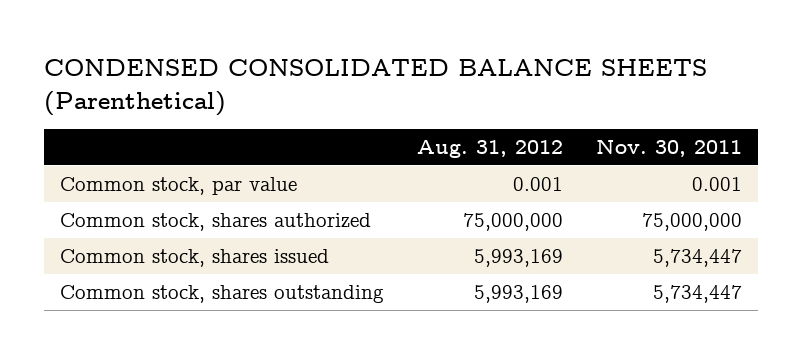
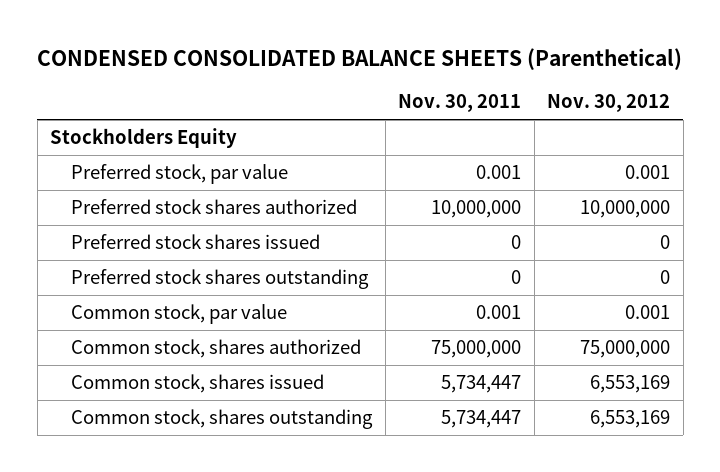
- | Aug. 31, 2012 | Nov. 30, 2011
+ | Nov. 30, 2011 | Nov. 30, 2012
+ Stockholders Equity
+ Preferred stock, par value | 0.001 | 0.001
+ Preferred stock shares authorized | 10,000,000 | 10,000,000
+ Preferred stock shares issued | 0 | 0
+ Preferred stock shares outstanding | 0 | 0

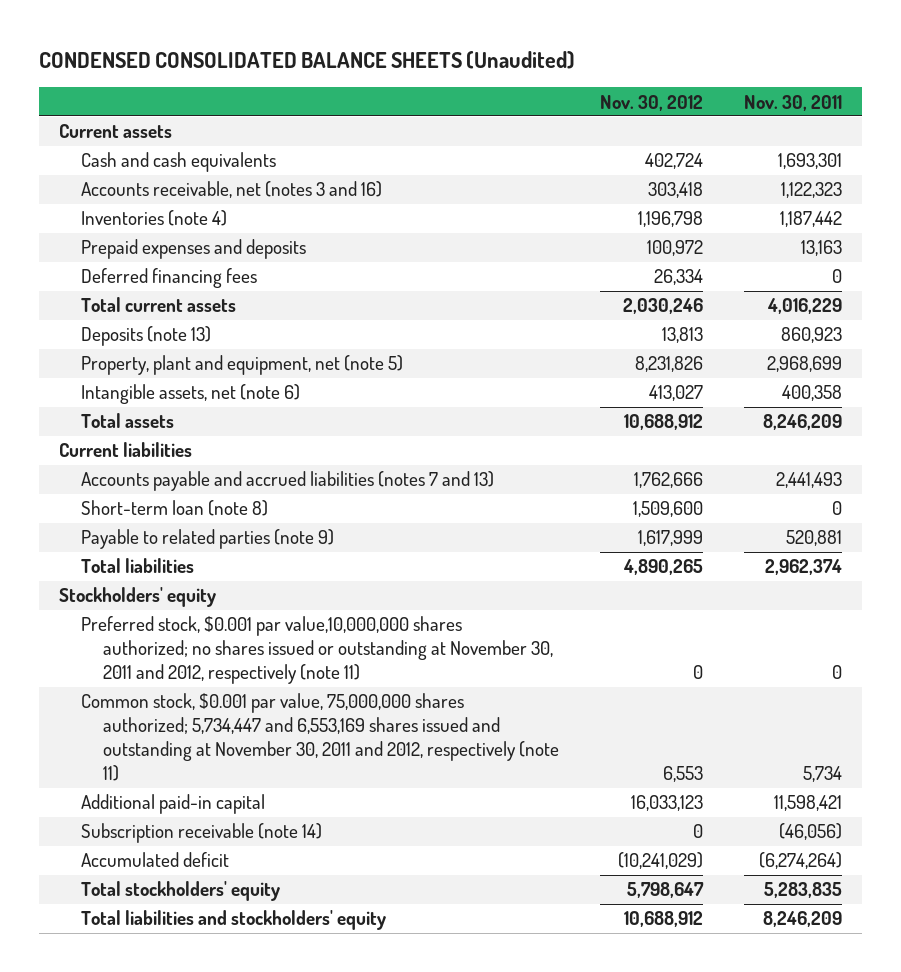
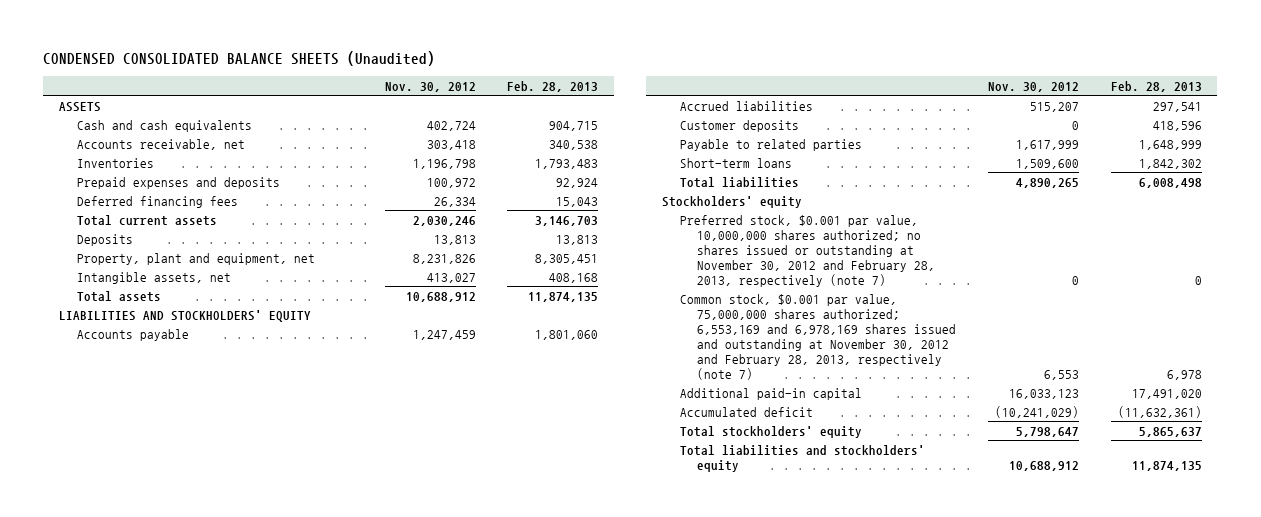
- | Nov. 30, 2012 | Nov. 30, 2011
+ | Nov. 30, 2012 | Feb. 28, 2013
- Current assets
+ ASSETS
- Accounts receivable, net (notes 3 and 16) | 303,418 | 1,122,323
- Inventories (note 4) | 1,196,798 | 1,187,442
+ Accounts receivable, net | 303,418 | 340,538
+ Inventories | 1,196,798 | 1,793,483
- Deposits (note 13) | 13,813 | 860,923
- Property, plant and equipment, net (note 5) | 8,231,826 | 2,968,699
- Intangible assets, net (note 6) | 413,027 | 400,358
+ Deposits | 13,813 | 13,813
+ Property, plant and equipment, net | 8,231,826 | 8,305,451
+ Intangible assets, net | 413,027 | 408,168
- Current liabilities
- Accounts payable and accrued liabilities (notes 7 and 13) | 1,762,666 | 2,441,493
- Short-term loan (note 8) | 1,509,600 | 0
- Payable to related parties (note 9) | 1,617,999 | 520,881
+ LIABILITIES AND STOCKHOLDERS' EQUITY
+ Accounts payable | 1,247,459 | 1,801,060
+ Accrued liabilities | 515,207 | 297,541
+ Customer deposits | 0 | 418,596
+ Payable to related parties | 1,617,999 | 1,648,999
+ Short-term loans | 1,509,600 | 1,842,302
- Preferred stock, $0.001 par value,10,000,000 shares authorized; no shares issued or outstanding at November 30, 2011 and 2012, respectively (note 11) | 0 | 0
- Common stock, $0.001 par value, 75,000,000 shares authorized; 5,734,447 and 6,553,169 shares issued and outstanding at November 30, 2011 and 2012, respectively (note 11) | 6,553 | 5,734
+ Preferred stock, $0.001 par value, 10,000,000 shares authorized; no shares issued or outstanding at November 30, 2012 and February 28, 2013, respectively (note 7) | 0 | 0
+ Common stock, $0.001 par value, 75,000,000 shares authorized; 6,553,169 and 6,978,169 shares issued and outstanding at November 30, 2012 and February 28, 2013, respectively (note 7) | 6,553 | 6,978
- Subscription receivable (note 14) | 0 | (46,056)

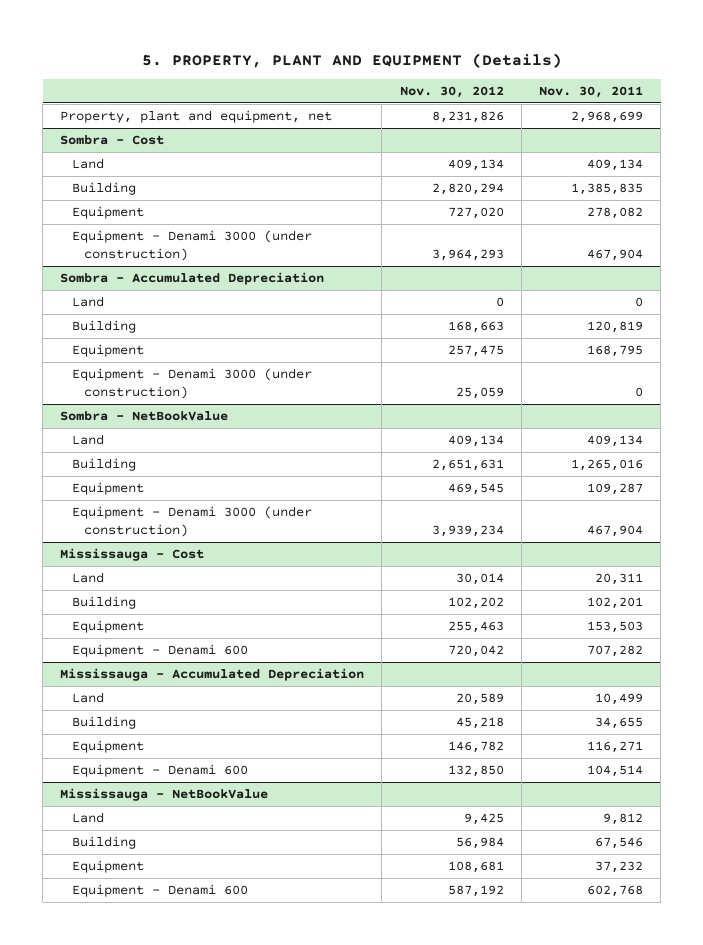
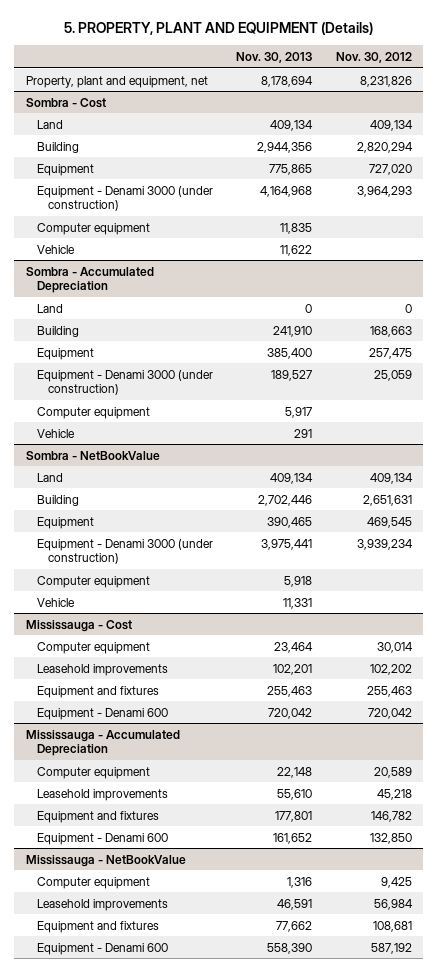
- | Nov. 30, 2012 | Nov. 30, 2011
+ | Nov. 30, 2013 | Nov. 30, 2012
@ Sombra - Cost
+ Computer equipment | 11,835 |
+ Vehicle | 11,622 |
@ Sombra - Accumulated Depreciation
+ Computer equipment | 5,917 |
+ Vehicle | 291 |
@ Sombra - NetBookValue
+ Computer equipment | 5,918 |
+ Vehicle | 11,331 |
@ Mississauga - Cost
- Land | 30,014 | 20,311
- Building | 102,202 | 102,201
- Equipment | 255,463 | 153,503
+ Computer equipment | 23,464 | 30,014
+ Leasehold improvements | 102,201 | 102,202
+ Equipment and fixtures | 255,463 | 255,463
@ Mississauga - Accumulated Depreciation
- Land | 20,589 | 10,499
- Building | 45,218 | 34,655
- Equipment | 146,782 | 116,271
+ Computer equipment | 22,148 | 20,589
+ Leasehold improvements | 55,610 | 45,218
+ Equipment and fixtures | 177,801 | 146,782
@ Mississauga - NetBookValue
- Land | 9,425 | 9,812
- Building | 56,984 | 67,546
- Equipment | 108,681 | 37,232
+ Computer equipment | 1,316 | 9,425
+ Leasehold improvements | 46,591 | 56,984
+ Equipment and fixtures | 77,662 | 108,681

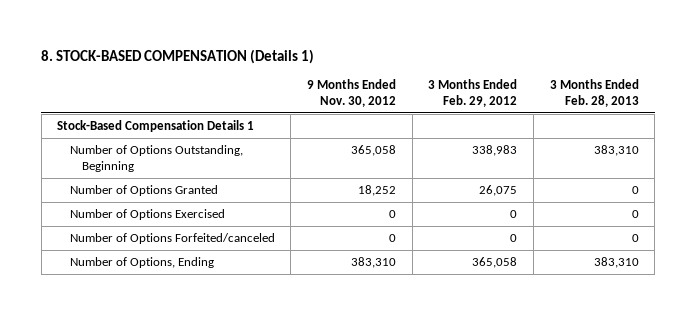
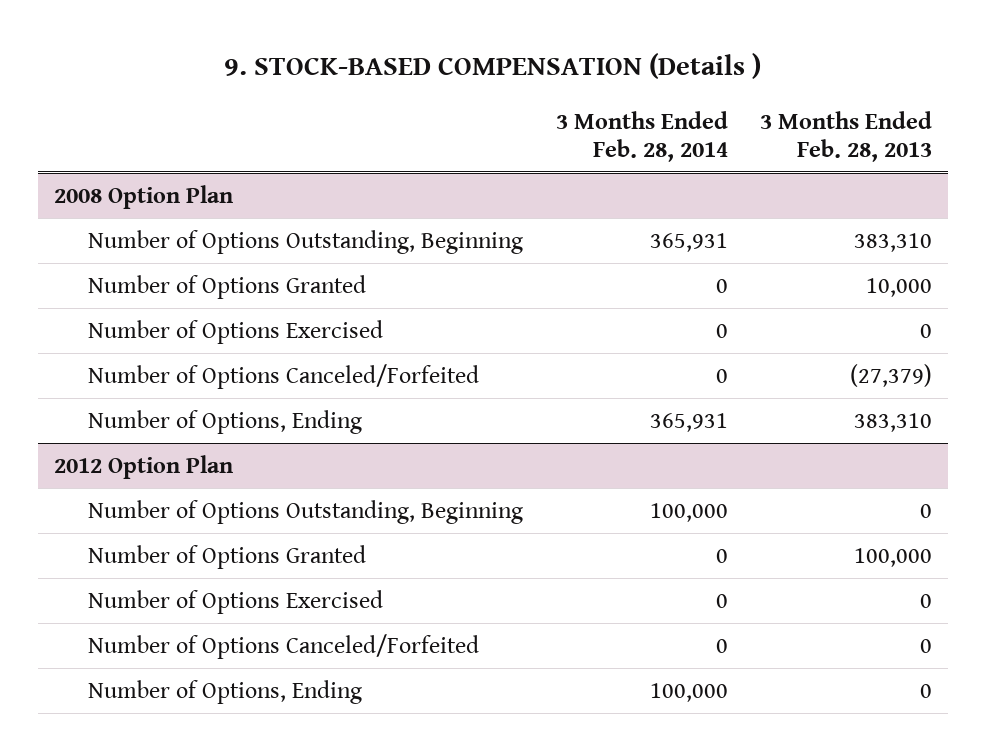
- 8. STOCK-BASED COMPENSATION (Details 1)
+ 9. STOCK-BASED COMPENSATION (Details )
- | 9 Months Ended Nov. 30, 2012 | 3 Months Ended Feb. 29, 2012 | 3 Months Ended Feb. 28, 2013
+ | 3 Months Ended Feb. 28, 2014 | 3 Months Ended Feb. 28, 2013
- Stock-Based Compensation Details 1
+ 2008 Option Plan
- Number of Options Granted | 18,252 | 26,075 | 0
+ Number of Options Granted | 0 | 10,000
- Number of Options Forfeited/canceled | 0 | 0 | 0
+ Number of Options Canceled/Forfeited | 0 | (27,379)
+ 2012 Option Plan
+ Number of Options Outstanding, Beginning | 100,000 | 0
+ Number of Options Granted | 0 | 100,000
+ Number of Options Exercised | 0 | 0
+ Number of Options Canceled/Forfeited | 0 | 0
+ Number of Options, Ending | 100,000 | 0

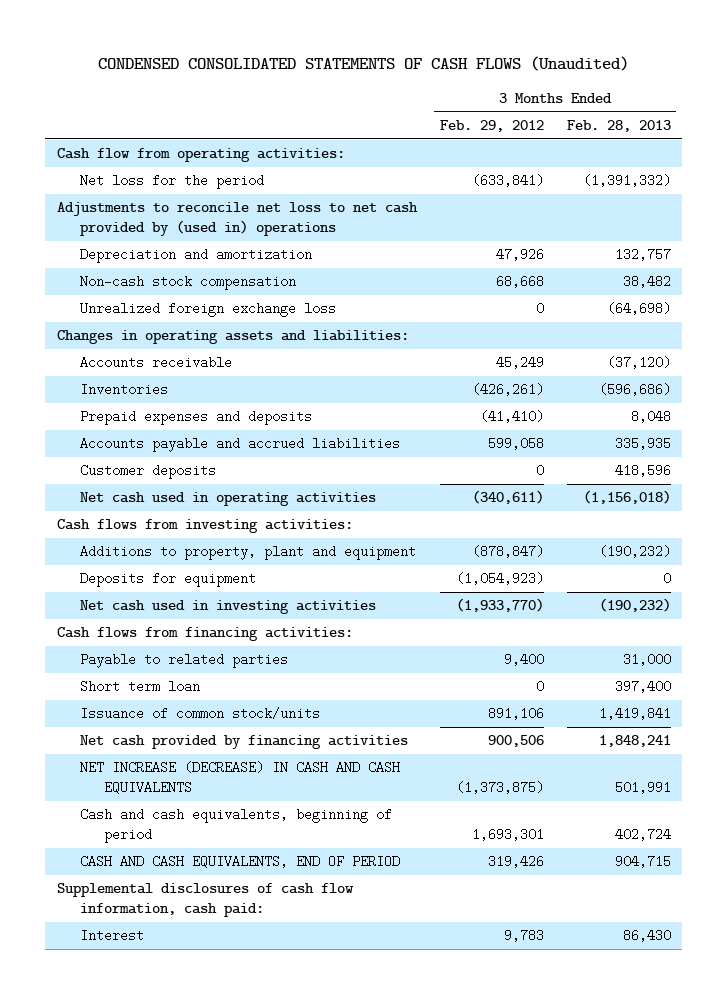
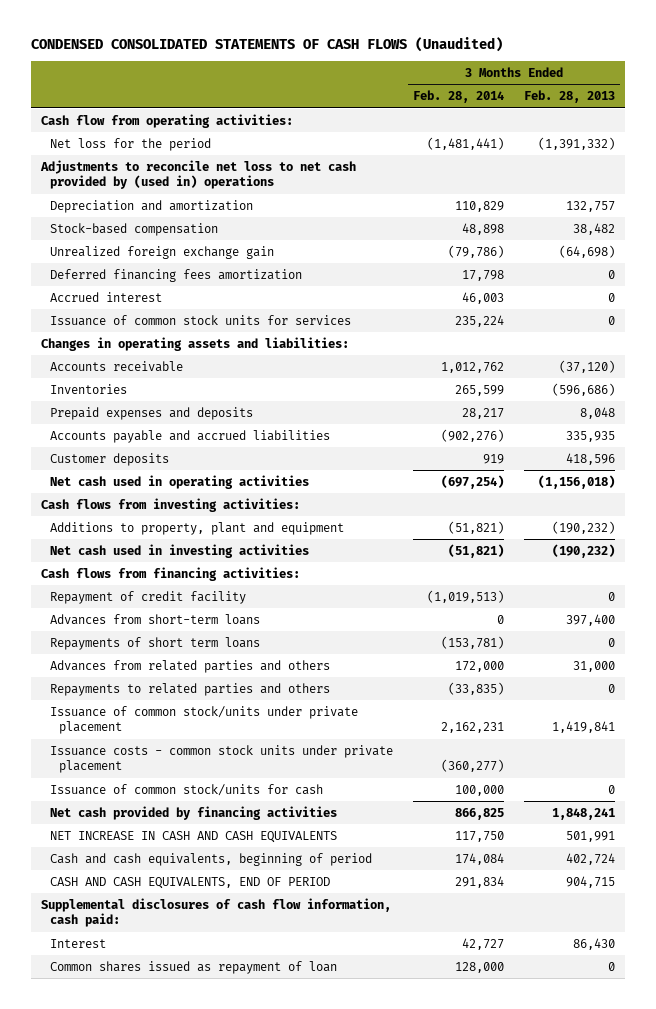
- | 3 Months Ended Feb. 29, 2012 | 3 Months Ended Feb. 28, 2013
+ | 3 Months Ended Feb. 28, 2014 | 3 Months Ended Feb. 28, 2013
- Non-cash stock compensation | 68,668 | 38,482
- Unrealized foreign exchange loss | 0 | (64,698)
+ Stock-based compensation | 48,898 | 38,482
+ Unrealized foreign exchange gain | (79,786) | (64,698)
+ Deferred financing fees amortization | 17,798 | 0
+ Accrued interest | 46,003 | 0
+ Issuance of common stock units for services | 235,224 | 0
- Deposits for equipment | (1,054,923) | 0
- Payable to related parties | 9,400 | 31,000
- Short term loan | 0 | 397,400
- Issuance of common stock/units | 891,106 | 1,419,841
+ Repayment of credit facility | (1,019,513) | 0
+ Advances from short-term loans | 0 | 397,400
+ Repayments of short term loans | (153,781) | 0
+ Advances from related parties and others | 172,000 | 31,000
+ Repayments to related parties and others | (33,835) | 0
+ Issuance of common stock/units under private placement | 2,162,231 | 1,419,841
+ Issuance costs - common stock units under private placement | (360,277) |
+ Issuance of common stock/units for cash | 100,000 | 0
- NET INCREASE (DECREASE) IN CASH AND CASH EQUIVALENTS | (1,373,875) | 501,991
+ NET INCREASE IN CASH AND CASH EQUIVALENTS | 117,750 | 501,991
+ Common shares issued as repayment of loan | 128,000 | 0

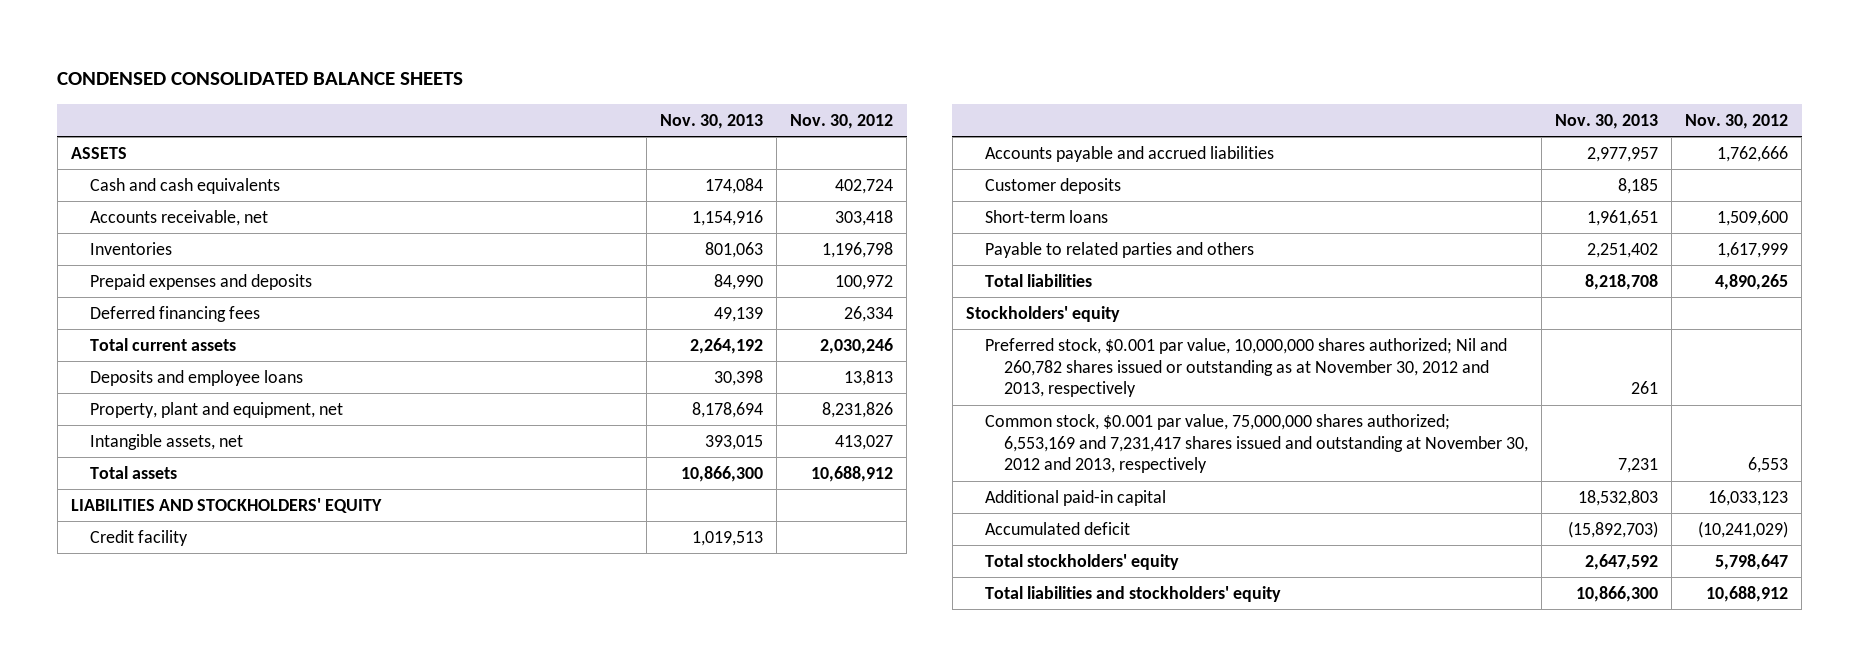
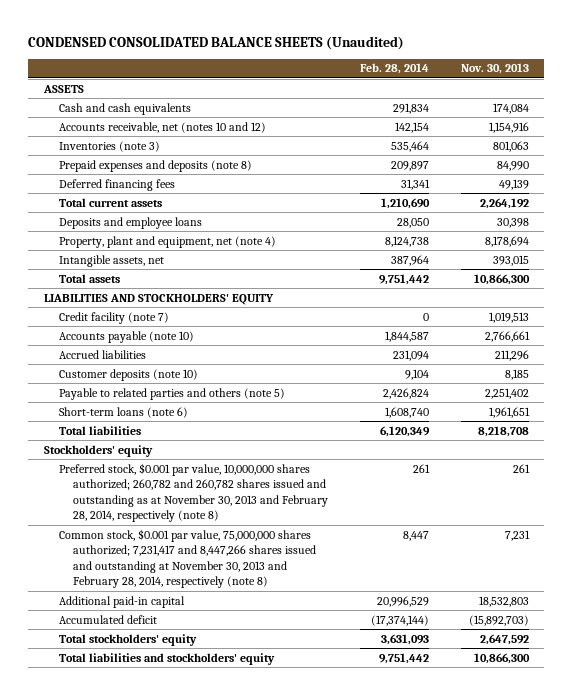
- CONDENSED CONSOLIDATED BALANCE SHEETS
+ CONDENSED CONSOLIDATED BALANCE SHEETS (Unaudited)
- | Nov. 30, 2013 | Nov. 30, 2012
+ | Feb. 28, 2014 | Nov. 30, 2013
- Accounts receivable, net | 1,154,916 | 303,418
- Inventories | 801,063 | 1,196,798
- Prepaid expenses and deposits | 84,990 | 100,972
+ Accounts receivable, net (notes 10 and 12) | 142,154 | 1,154,916
+ Inventories (note 3) | 535,464 | 801,063
+ Prepaid expenses and deposits (note 8) | 209,897 | 84,990
- Property, plant and equipment, net | 8,178,694 | 8,231,826
+ Property, plant and equipment, net (note 4) | 8,124,738 | 8,178,694
- Credit facility | 1,019,513 |
- Accounts payable and accrued liabilities | 2,977,957 | 1,762,666
- Customer deposits | 8,185 |
- Short-term loans | 1,961,651 | 1,509,600
- Payable to related parties and others | 2,251,402 | 1,617,999
+ Credit facility (note 7) | 0 | 1,019,513
+ Accounts payable (note 10) | 1,844,587 | 2,766,661
+ Accrued liabilities | 231,094 | 211,296
+ Customer deposits (note 10) | 9,104 | 8,185
+ Payable to related parties and others (note 5) | 2,426,824 | 2,251,402
+ Short-term loans (note 6) | 1,608,740 | 1,961,651
- Preferred stock, $0.001 par value, 10,000,000 shares authorized; Nil and 260,782 shares issued or outstanding as at November 30, 2012 and 2013, respectively | 261 |
- Common stock, $0.001 par value, 75,000,000 shares authorized; 6,553,169 and 7,231,417 shares issued and outstanding at November 30, 2012 and 2013, respectively | 7,231 | 6,553
+ Preferred stock, $0.001 par value, 10,000,000 shares authorized; 260,782 and 260,782 shares issued and outstanding as at November 30, 2013 and February 28, 2014, respectively (note 8) | 261 | 261
+ Common stock, $0.001 par value, 75,000,000 shares authorized; 7,231,417 and 8,447,266 shares issued and outstanding at November 30, 2013 and February 28, 2014, respectively (note 8) | 8,447 | 7,231

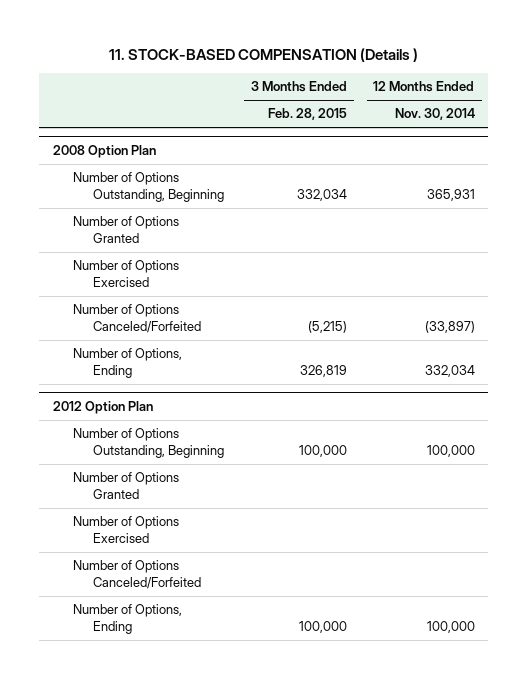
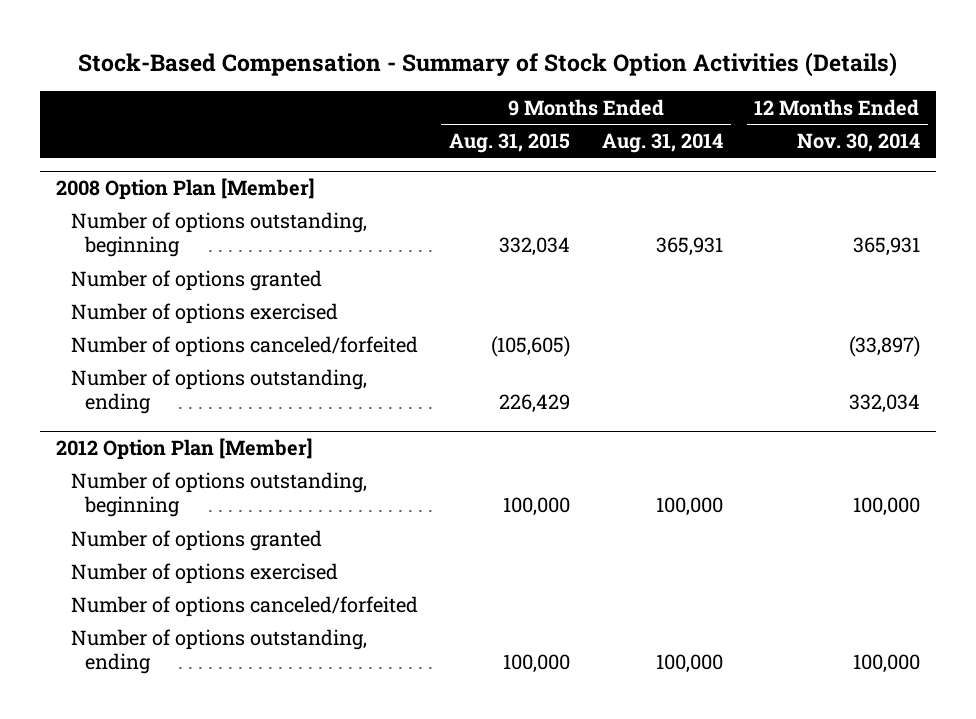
- 11. STOCK-BASED COMPENSATION (Details )
+ Stock-Based Compensation - Summary of Stock Option Activities (Details)
- | 3 Months Ended Feb. 28, 2015 | 12 Months Ended Nov. 30, 2014
+ | 9 Months Ended Aug. 31, 2015 | 9 Months Ended Aug. 31, 2014 | 12 Months Ended Nov. 30, 2014
- 2008 Option Plan
- Number of Options Outstanding, Beginning | 332,034 | 365,931
- Number of Options Granted
- Number of Options Exercised
- Number of Options Canceled/Forfeited | (5,215) | (33,897)
- Number of Options, Ending | 326,819 | 332,034
- 2012 Option Plan
- Number of Options Outstanding, Beginning | 100,000 | 100,000
- Number of Options Granted
- Number of Options Exercised
- Number of Options Canceled/Forfeited
- Number of Options, Ending | 100,000 | 100,000
+ 2008 Option Plan [Member]
+ Number of options outstanding, beginning | 332,034 | 365,931 | 365,931
+ Number of options granted
+ Number of options exercised
+ Number of options canceled/forfeited | (105,605) | | (33,897)
+ Number of options outstanding, ending | 226,429 | | 332,034
+ 2012 Option Plan [Member]
+ Number of options outstanding, beginning | 100,000 | 100,000 | 100,000
+ Number of options granted
+ Number of options exercised
+ Number of options canceled/forfeited
+ Number of options outstanding, ending | 100,000 | 100,000 | 100,000

